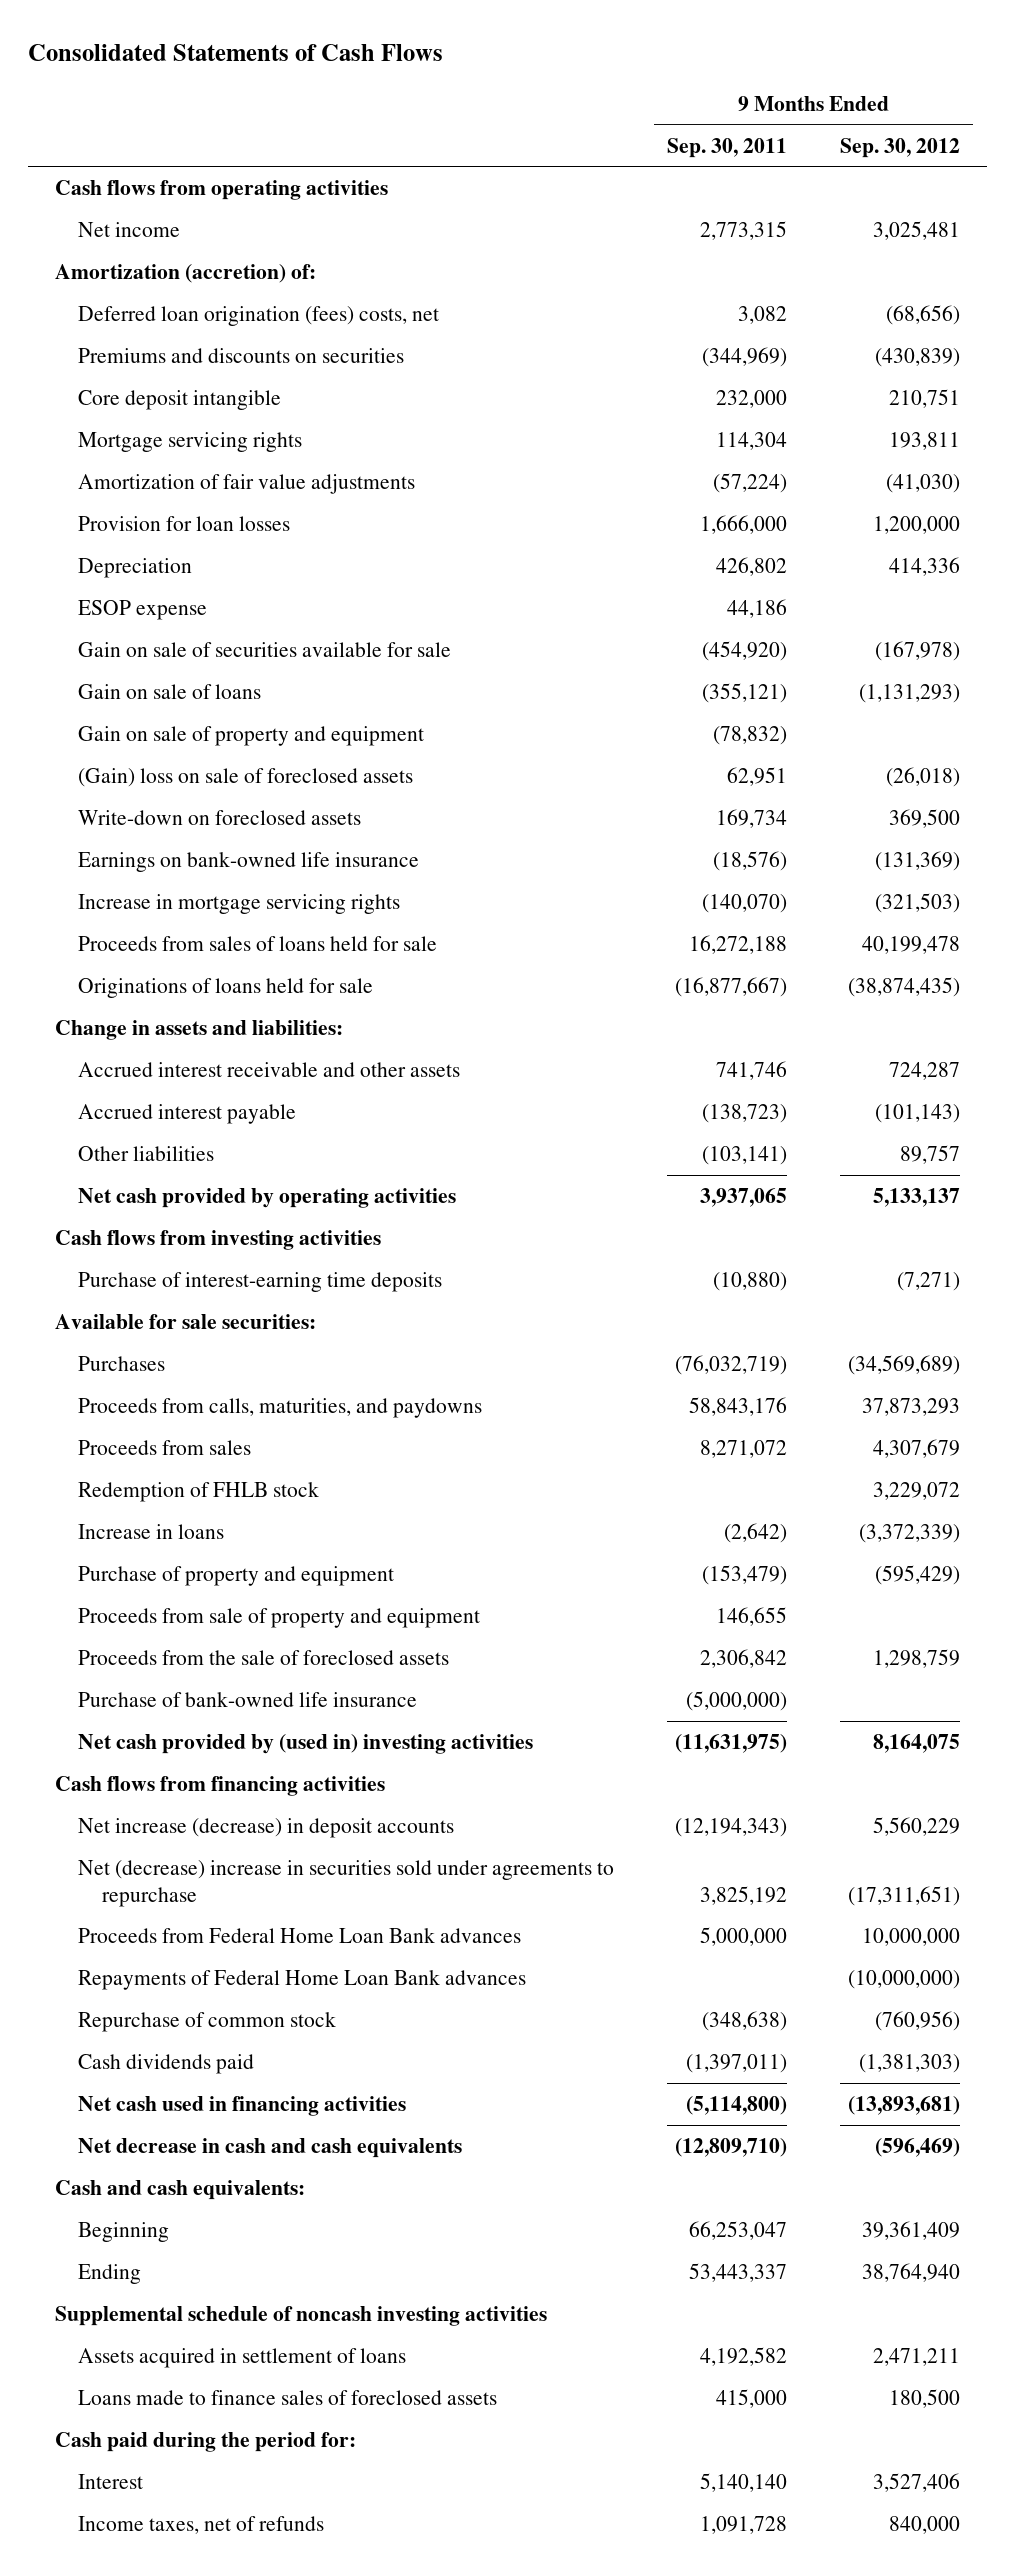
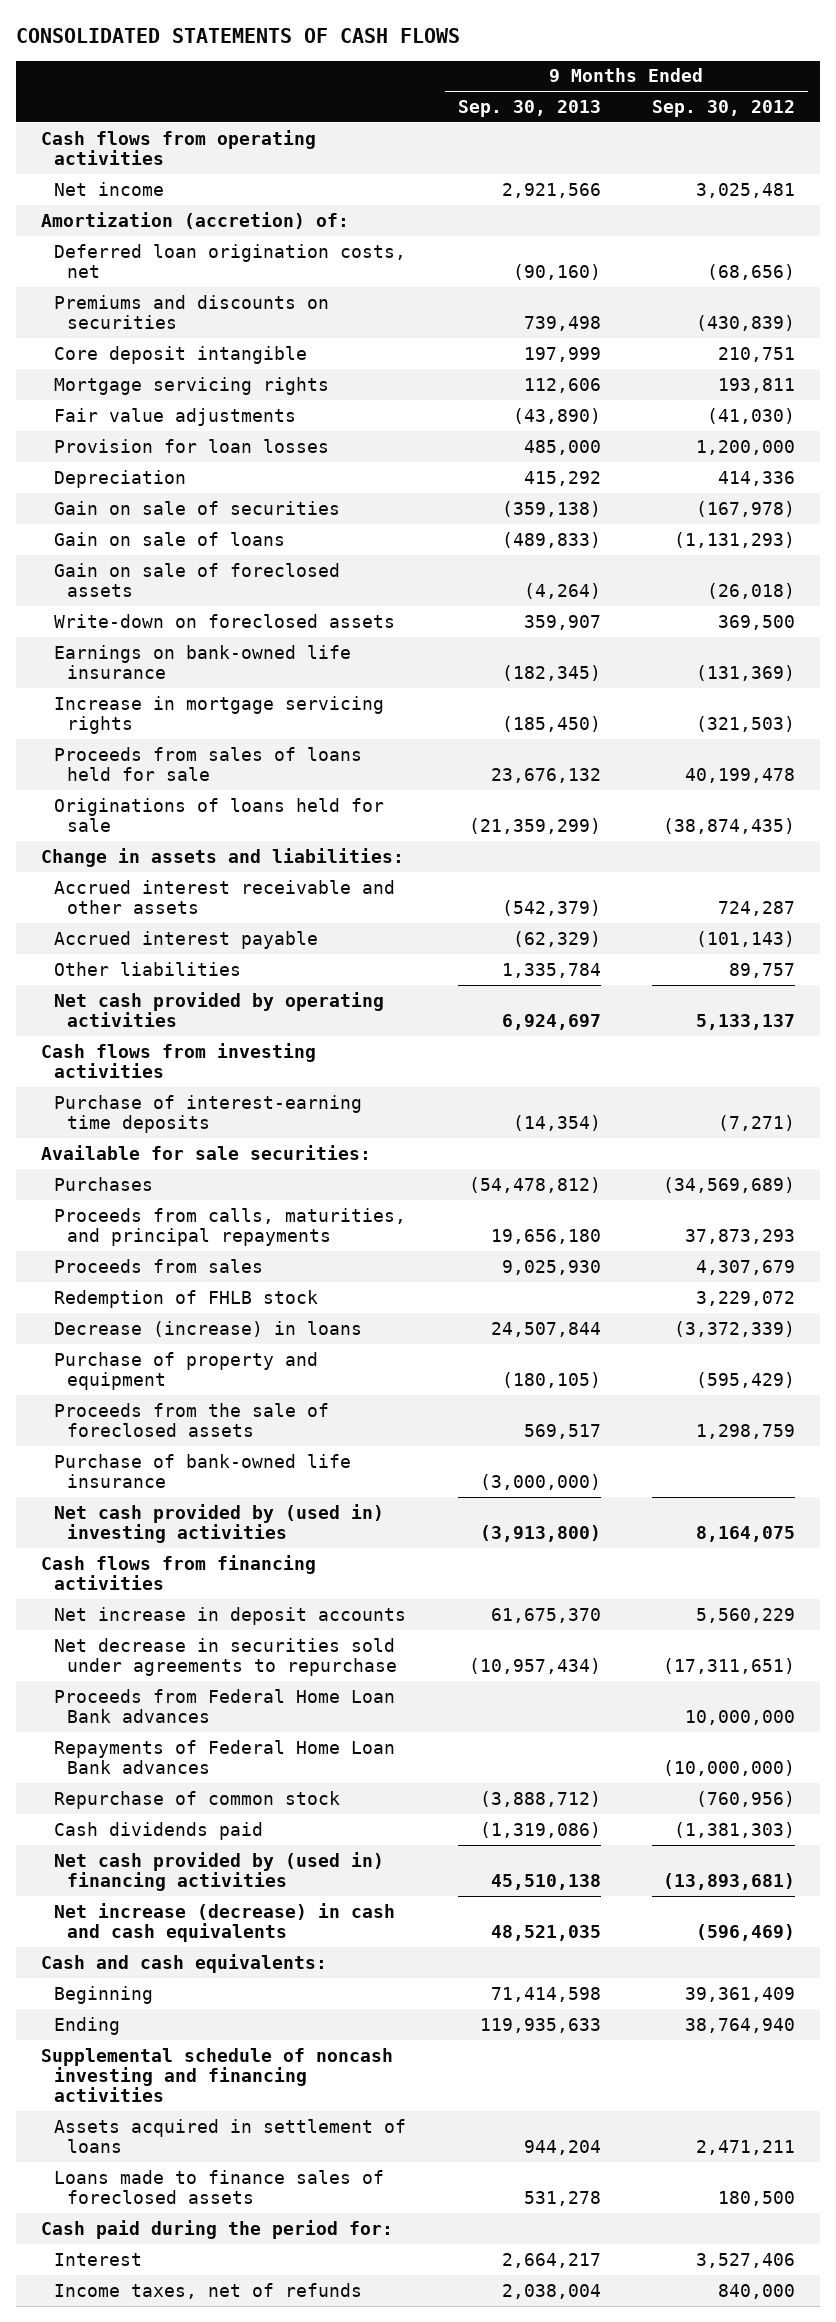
- Consolidated Statements of Cash Flows
+ CONSOLIDATED STATEMENTS OF CASH FLOWS
- | 9 Months Ended Sep. 30, 2011 | 9 Months Ended Sep. 30, 2012
+ | 9 Months Ended Sep. 30, 2013 | 9 Months Ended Sep. 30, 2012
- Deferred loan origination (fees) costs, net | 3,082 | (68,656)
+ Deferred loan origination costs, net | (90,160) | (68,656)
- Amortization of fair value adjustments | (57,224) | (41,030)
+ Fair value adjustments | (43,890) | (41,030)
- ESOP expense | 44,186 |
- Gain on sale of securities available for sale | (454,920) | (167,978)
+ Gain on sale of securities | (359,138) | (167,978)
- Gain on sale of property and equipment | (78,832) |
- (Gain) loss on sale of foreclosed assets | 62,951 | (26,018)
+ Gain on sale of foreclosed assets | (4,264) | (26,018)
- Proceeds from calls, maturities, and paydowns | 58,843,176 | 37,873,293
+ Proceeds from calls, maturities, and principal repayments | 19,656,180 | 37,873,293
- Increase in loans | (2,642) | (3,372,339)
+ Decrease (increase) in loans | 24,507,844 | (3,372,339)
- Proceeds from sale of property and equipment | 146,655 |
- Net increase (decrease) in deposit accounts | (12,194,343) | 5,560,229
- Net (decrease) increase in securities sold under agreements to repurchase | 3,825,192 | (17,311,651)
+ Net increase in deposit accounts | 61,675,370 | 5,560,229
+ Net decrease in securities sold under agreements to repurchase | (10,957,434) | (17,311,651)
- Net cash used in financing activities | (5,114,800) | (13,893,681)
- Net decrease in cash and cash equivalents | (12,809,710) | (596,469)
+ Net cash provided by (used in) financing activities | 45,510,138 | (13,893,681)
+ Net increase (decrease) in cash and cash equivalents | 48,521,035 | (596,469)
- Supplemental schedule of noncash investing activities
+ Supplemental schedule of noncash investing and financing activities

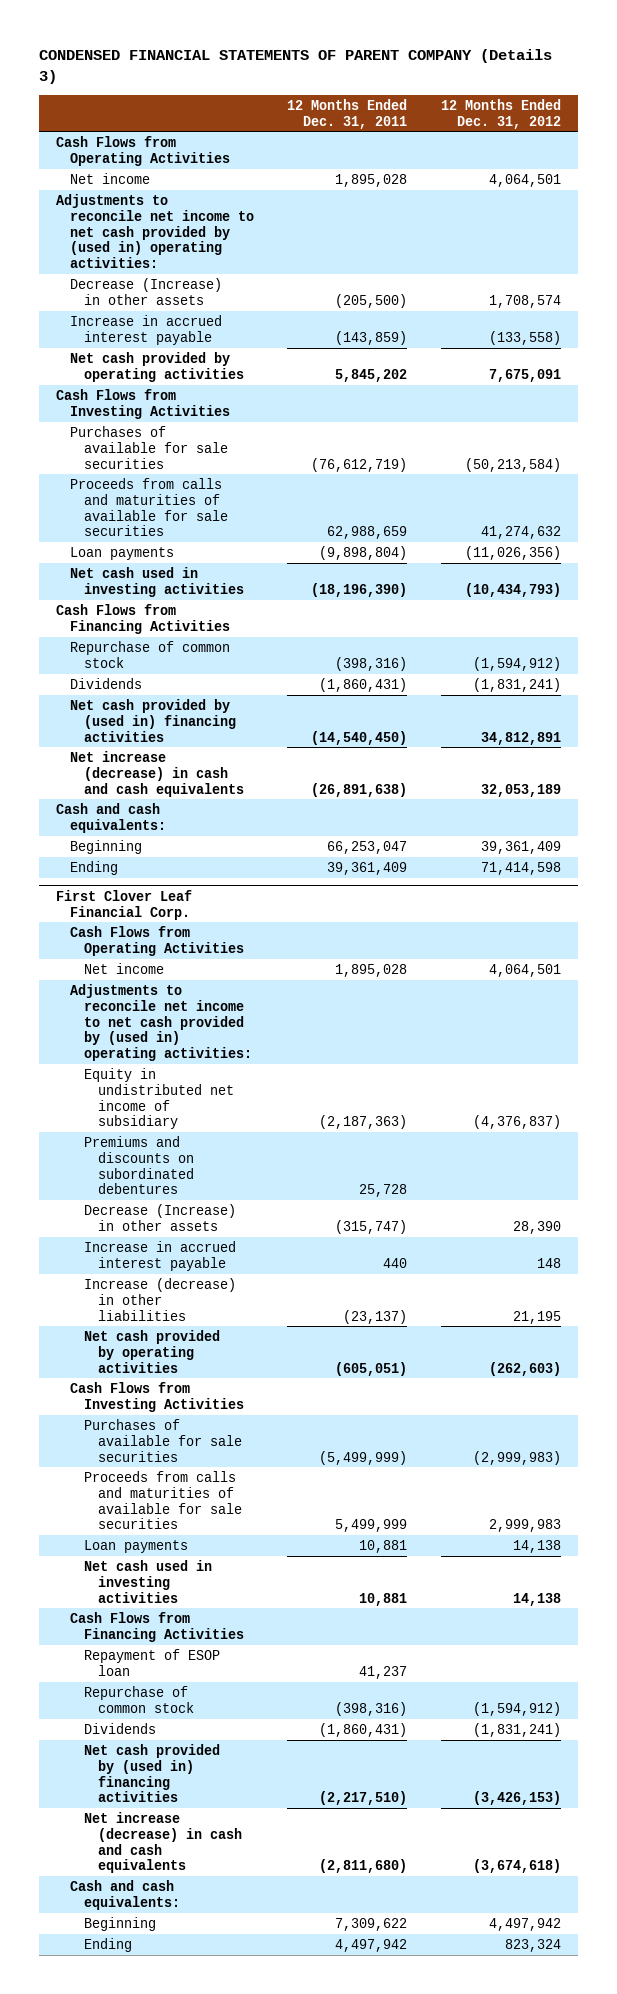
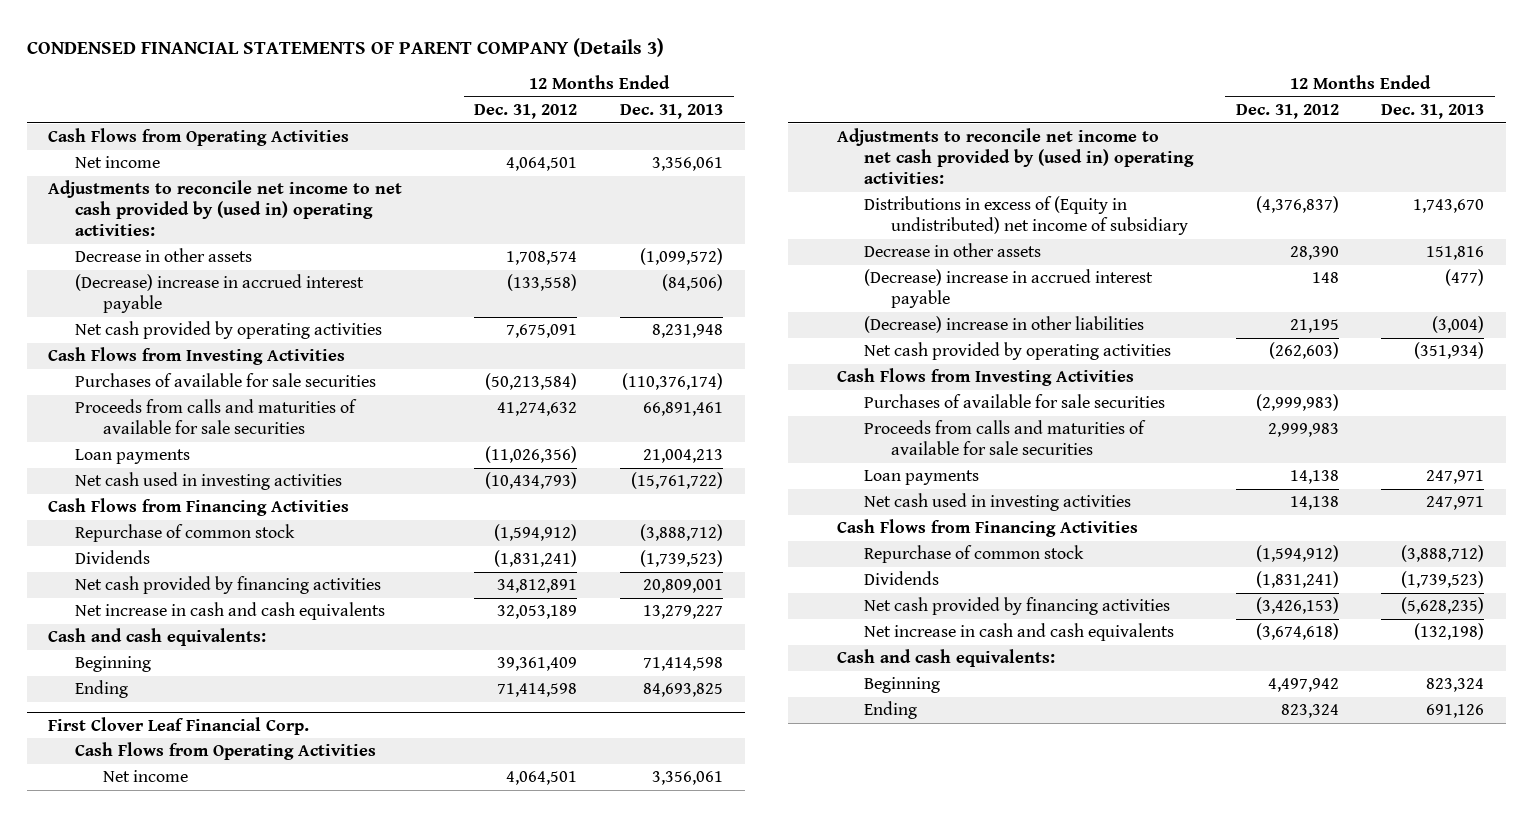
- | 12 Months Ended Dec. 31, 2011 | 12 Months Ended Dec. 31, 2012
+ | 12 Months Ended Dec. 31, 2012 | 12 Months Ended Dec. 31, 2013
- Decrease (Increase) in other assets | (205,500) | 1,708,574
- Increase in accrued interest payable | (143,859) | (133,558)
+ Decrease in other assets | 1,708,574 | (1,099,572)
+ (Decrease) increase in accrued interest payable | (133,558) | (84,506)
- Net cash provided by (used in) financing activities | (14,540,450) | 34,812,891
- Net increase (decrease) in cash and cash equivalents | (26,891,638) | 32,053,189
+ Net cash provided by financing activities | 34,812,891 | 20,809,001
+ Net increase in cash and cash equivalents | 32,053,189 | 13,279,227
@ First Clover Leaf Financial Corp.
- Equity in undistributed net income of subsidiary | (2,187,363) | (4,376,837)
- Premiums and discounts on subordinated debentures | 25,728 |
- Decrease (Increase) in other assets | (315,747) | 28,390
- Increase in accrued interest payable | 440 | 148
- Increase (decrease) in other liabilities | (23,137) | 21,195
+ Distributions in excess of (Equity in undistributed) net income of subsidiary | (4,376,837) | 1,743,670
+ Decrease in other assets | 28,390 | 151,816
+ (Decrease) increase in accrued interest payable | 148 | (477)
+ (Decrease) increase in other liabilities | 21,195 | (3,004)
- Repayment of ESOP loan | 41,237 |
- Net cash provided by (used in) financing activities | (2,217,510) | (3,426,153)
- Net increase (decrease) in cash and cash equivalents | (2,811,680) | (3,674,618)
+ Net cash provided by financing activities | (3,426,153) | (5,628,235)
+ Net increase in cash and cash equivalents | (3,674,618) | (132,198)

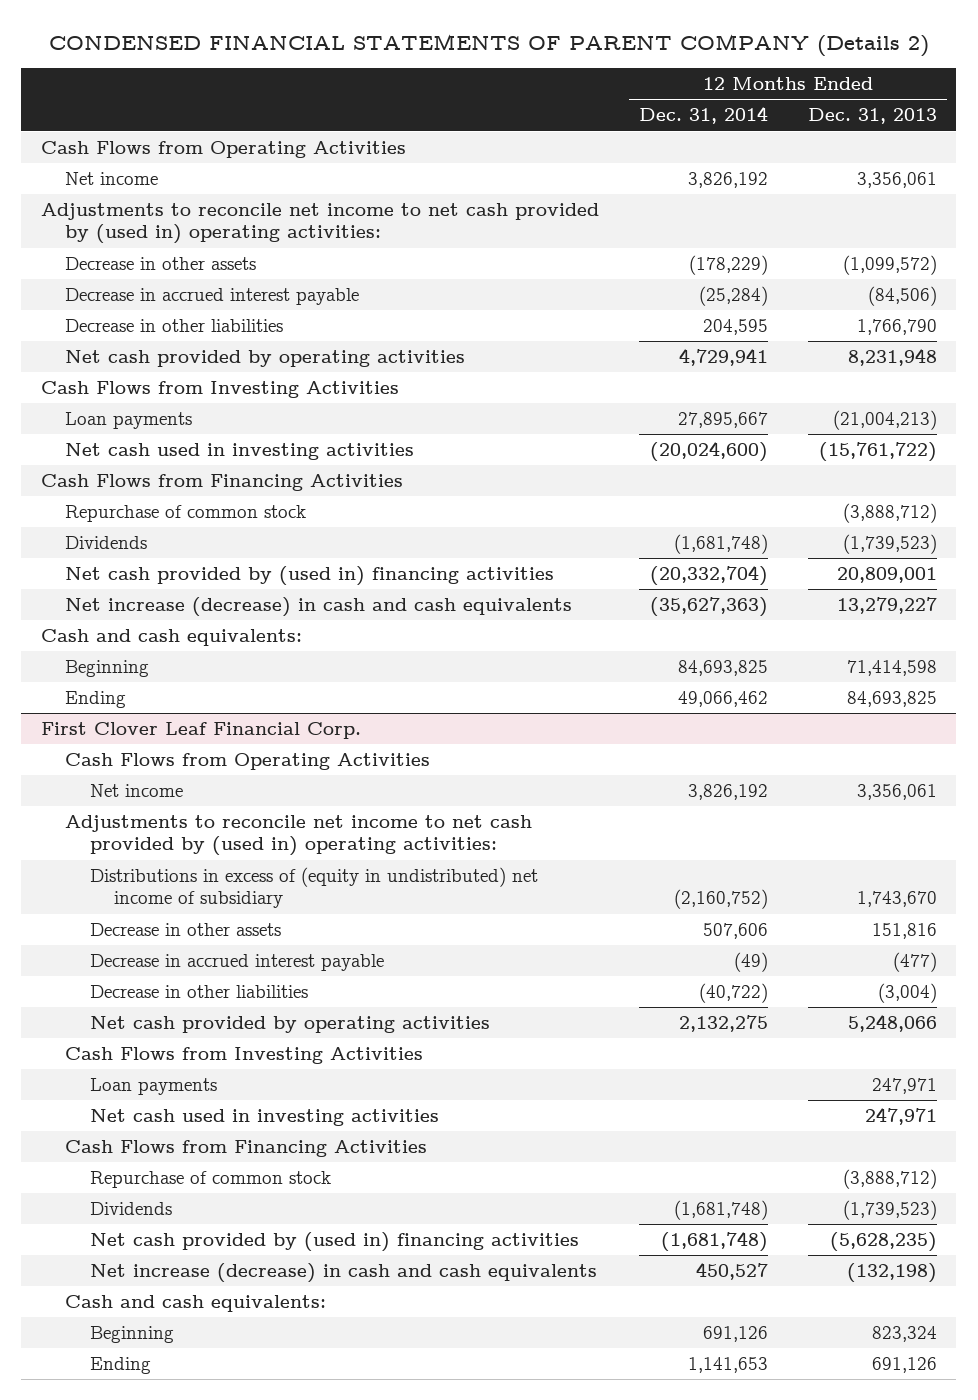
- CONDENSED FINANCIAL STATEMENTS OF PARENT COMPANY (Details 3)
+ CONDENSED FINANCIAL STATEMENTS OF PARENT COMPANY (Details 2)
- | 12 Months Ended Dec. 31, 2012 | 12 Months Ended Dec. 31, 2013
+ | 12 Months Ended Dec. 31, 2014 | 12 Months Ended Dec. 31, 2013
- (Decrease) increase in accrued interest payable | (133,558) | (84,506)
+ Decrease in accrued interest payable | (25,284) | (84,506)
+ Decrease in other liabilities | 204,595 | 1,766,790
- Purchases of available for sale securities | (50,213,584) | (110,376,174)
- Proceeds from calls and maturities of available for sale securities | 41,274,632 | 66,891,461
- Loan payments | (11,026,356) | 21,004,213
+ Loan payments | 27,895,667 | (21,004,213)
- Net cash provided by financing activities | 34,812,891 | 20,809,001
- Net increase in cash and cash equivalents | 32,053,189 | 13,279,227
+ Net cash provided by (used in) financing activities | (20,332,704) | 20,809,001
+ Net increase (decrease) in cash and cash equivalents | (35,627,363) | 13,279,227
@ First Clover Leaf Financial Corp.
- Distributions in excess of (Equity in undistributed) net income of subsidiary | (4,376,837) | 1,743,670
+ Distributions in excess of (equity in undistributed) net income of subsidiary | (2,160,752) | 1,743,670
- (Decrease) increase in accrued interest payable | 148 | (477)
- (Decrease) increase in other liabilities | 21,195 | (3,004)
- Net cash provided by operating activities | (262,603) | (351,934)
+ Decrease in accrued interest payable | (49) | (477)
+ Decrease in other liabilities | (40,722) | (3,004)
+ Net cash provided by operating activities | 2,132,275 | 5,248,066
- Purchases of available for sale securities | (2,999,983) |
- Proceeds from calls and maturities of available for sale securities | 2,999,983 |
- Net cash provided by financing activities | (3,426,153) | (5,628,235)
- Net increase in cash and cash equivalents | (3,674,618) | (132,198)
+ Net cash provided by (used in) financing activities | (1,681,748) | (5,628,235)
+ Net increase (decrease) in cash and cash equivalents | 450,527 | (132,198)

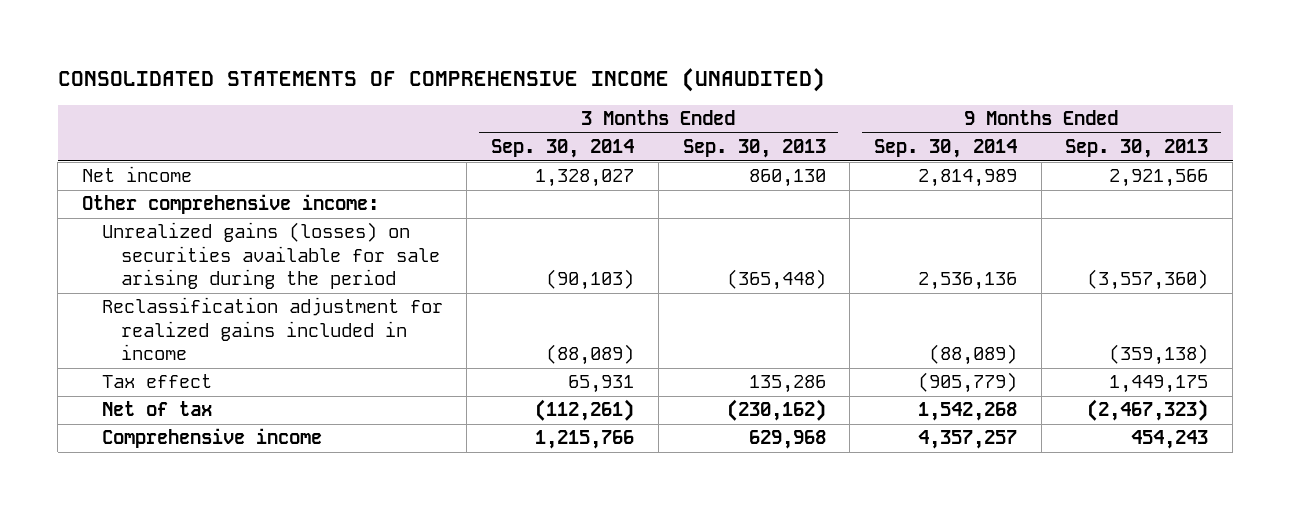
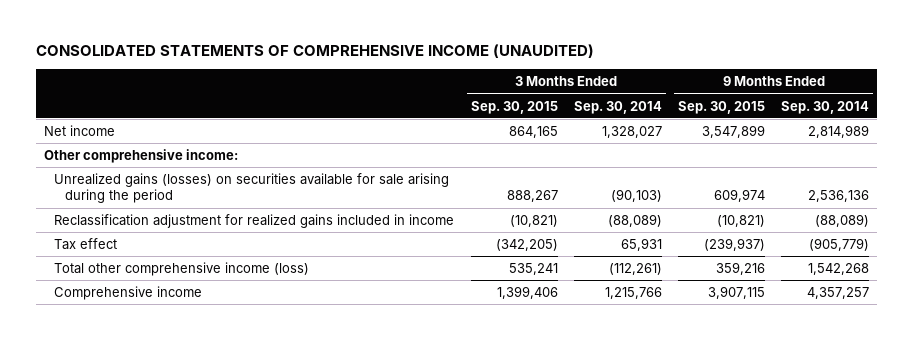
- | 3 Months Ended Sep. 30, 2014 | 3 Months Ended Sep. 30, 2013 | 9 Months Ended Sep. 30, 2014 | 9 Months Ended Sep. 30, 2013
+ | 3 Months Ended Sep. 30, 2015 | 3 Months Ended Sep. 30, 2014 | 9 Months Ended Sep. 30, 2015 | 9 Months Ended Sep. 30, 2014
- Net of tax | (112,261) | (230,162) | 1,542,268 | (2,467,323)
+ Total other comprehensive income (loss) | 535,241 | (112,261) | 359,216 | 1,542,268

